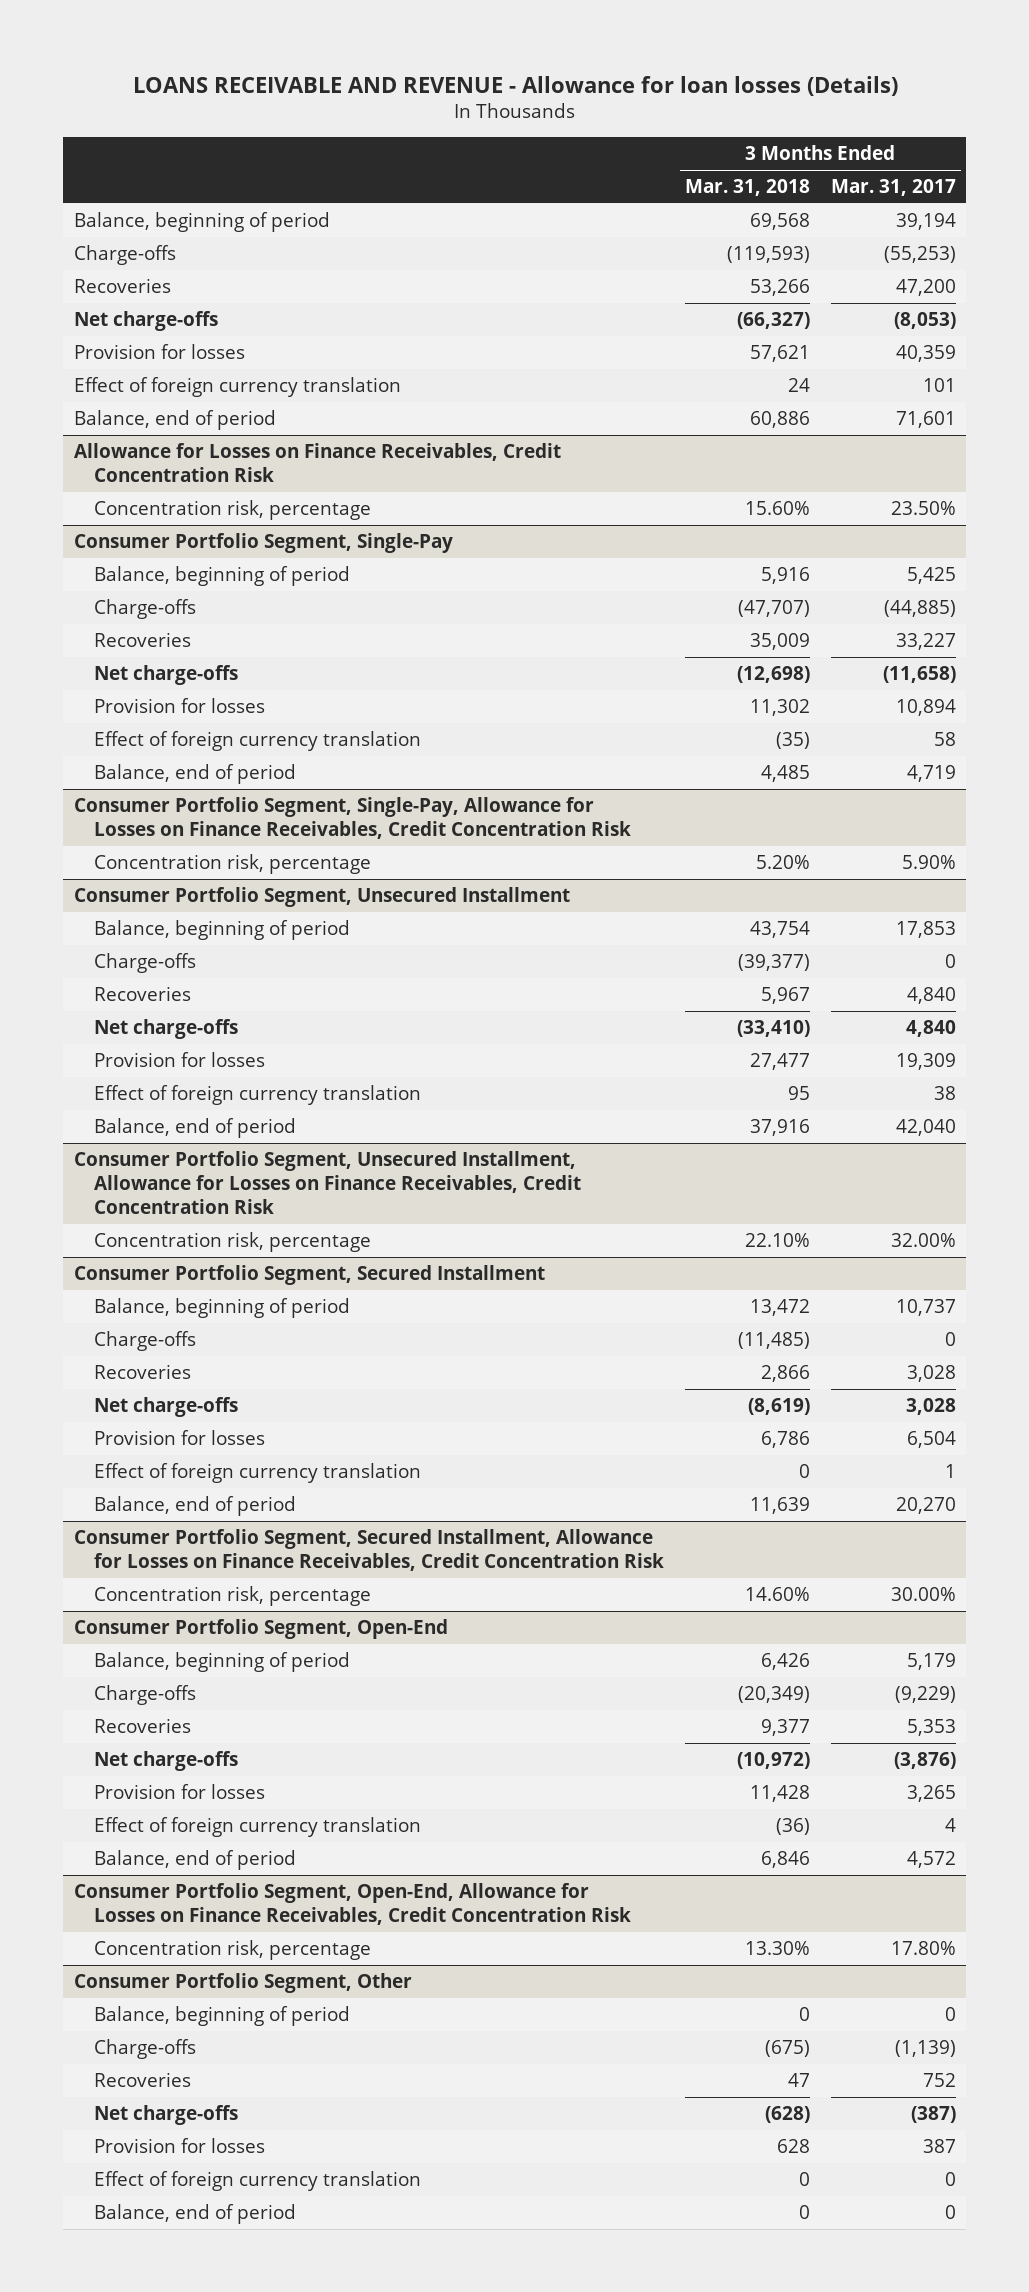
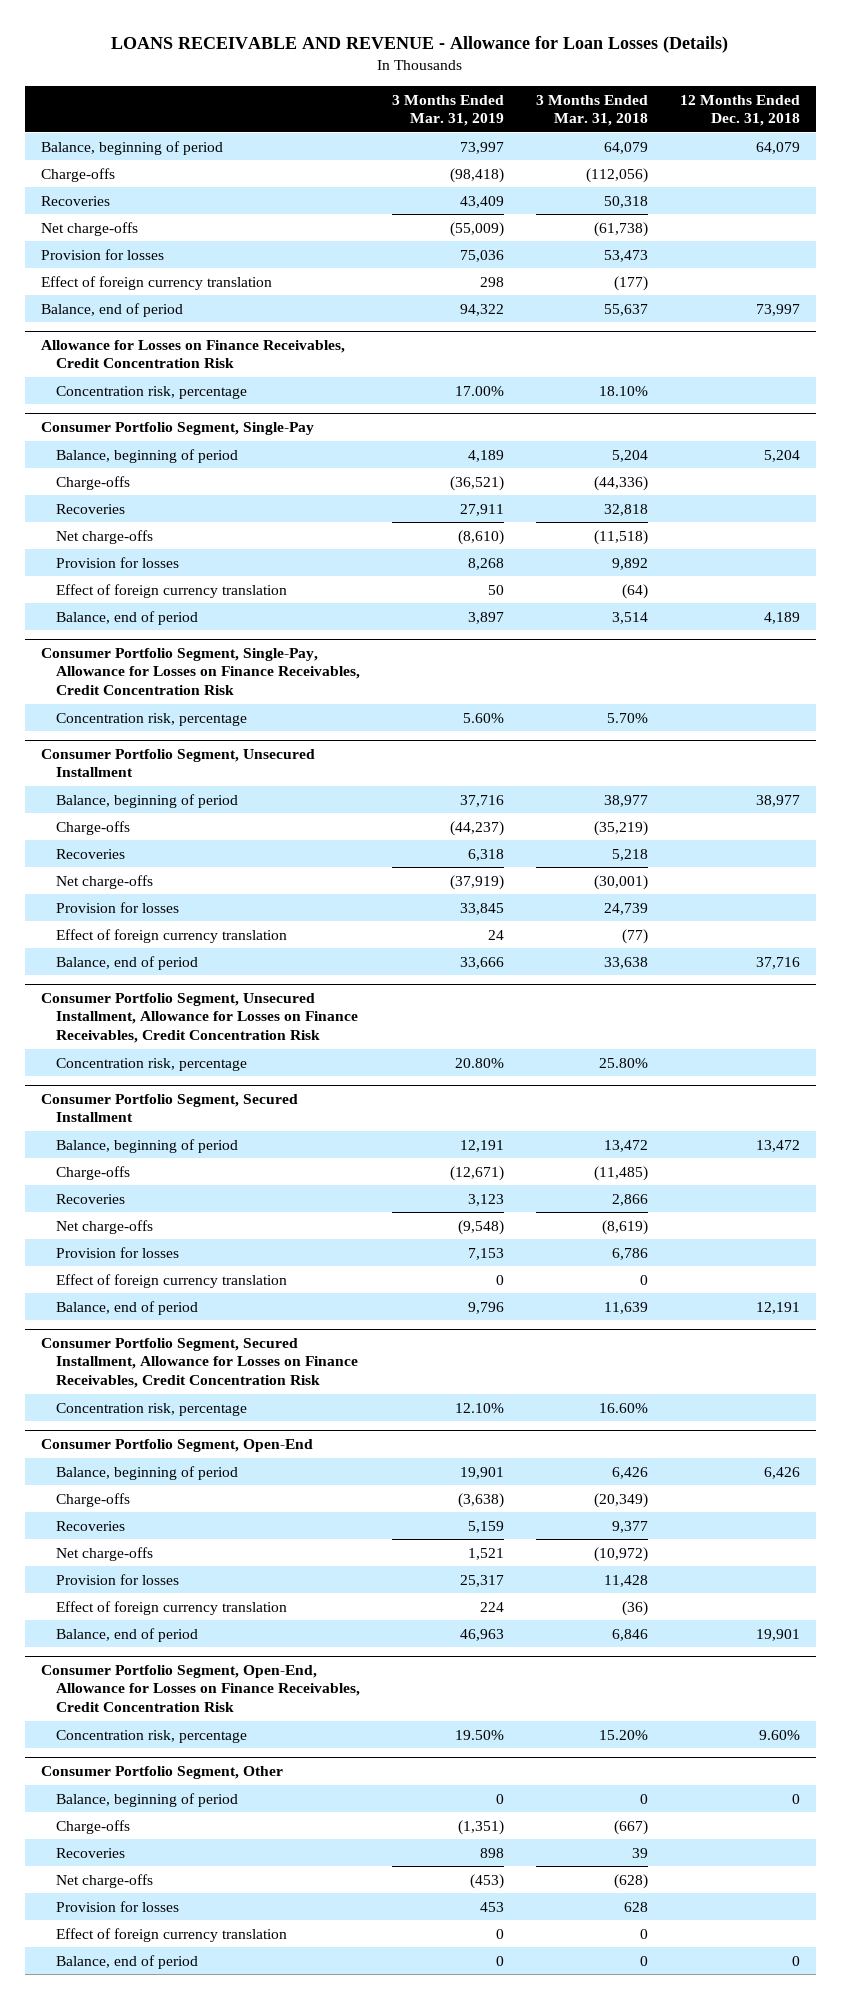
- LOANS RECEIVABLE AND REVENUE - Allowance for loan losses (Details)
+ LOANS RECEIVABLE AND REVENUE - Allowance for Loan Losses (Details)
- | 3 Months Ended Mar. 31, 2018 | 3 Months Ended Mar. 31, 2017
+ | 3 Months Ended Mar. 31, 2019 | 3 Months Ended Mar. 31, 2018 | 12 Months Ended Dec. 31, 2018
- Balance, beginning of period | 69,568 | 39,194
- Charge-offs | (119,593) | (55,253)
- Recoveries | 53,266 | 47,200
- Net charge-offs | (66,327) | (8,053)
- Provision for losses | 57,621 | 40,359
- Effect of foreign currency translation | 24 | 101
- Balance, end of period | 60,886 | 71,601
+ Balance, beginning of period | 73,997 | 64,079 | 64,079
+ Charge-offs | (98,418) | (112,056) |
+ Recoveries | 43,409 | 50,318 |
+ Net charge-offs | (55,009) | (61,738) |
+ Provision for losses | 75,036 | 53,473 |
+ Effect of foreign currency translation | 298 | (177) |
+ Balance, end of period | 94,322 | 55,637 | 73,997
@ Allowance for Losses on Finance Receivables, Credit Concentration Risk
- Concentration risk, percentage | 15.60% | 23.50%
+ Concentration risk, percentage | 17.00% | 18.10% |
@ Consumer Portfolio Segment, Single-Pay
- Balance, beginning of period | 5,916 | 5,425
- Charge-offs | (47,707) | (44,885)
- Recoveries | 35,009 | 33,227
- Net charge-offs | (12,698) | (11,658)
- Provision for losses | 11,302 | 10,894
- Effect of foreign currency translation | (35) | 58
- Balance, end of period | 4,485 | 4,719
+ Balance, beginning of period | 4,189 | 5,204 | 5,204
+ Charge-offs | (36,521) | (44,336) |
+ Recoveries | 27,911 | 32,818 |
+ Net charge-offs | (8,610) | (11,518) |
+ Provision for losses | 8,268 | 9,892 |
+ Effect of foreign currency translation | 50 | (64) |
+ Balance, end of period | 3,897 | 3,514 | 4,189
@ Consumer Portfolio Segment, Single-Pay, Allowance for Losses on Finance Receivables, Credit Concentration Risk
- Concentration risk, percentage | 5.20% | 5.90%
+ Concentration risk, percentage | 5.60% | 5.70% |
@ Consumer Portfolio Segment, Unsecured Installment
- Balance, beginning of period | 43,754 | 17,853
- Charge-offs | (39,377) | 0
- Recoveries | 5,967 | 4,840
- Net charge-offs | (33,410) | 4,840
- Provision for losses | 27,477 | 19,309
- Effect of foreign currency translation | 95 | 38
- Balance, end of period | 37,916 | 42,040
+ Balance, beginning of period | 37,716 | 38,977 | 38,977
+ Charge-offs | (44,237) | (35,219) |
+ Recoveries | 6,318 | 5,218 |
+ Net charge-offs | (37,919) | (30,001) |
+ Provision for losses | 33,845 | 24,739 |
+ Effect of foreign currency translation | 24 | (77) |
+ Balance, end of period | 33,666 | 33,638 | 37,716
@ Consumer Portfolio Segment, Unsecured Installment, Allowance for Losses on Finance Receivables, Credit Concentration Risk
- Concentration risk, percentage | 22.10% | 32.00%
+ Concentration risk, percentage | 20.80% | 25.80% |
@ Consumer Portfolio Segment, Secured Installment, Allowance for Losses on Finance Receivables, Credit Concentration Risk
- Concentration risk, percentage | 14.60% | 30.00%
+ Concentration risk, percentage | 12.10% | 16.60% |
@ Consumer Portfolio Segment, Open-End, Allowance for Losses on Finance Receivables, Credit Concentration Risk
- Concentration risk, percentage | 13.30% | 17.80%
+ Concentration risk, percentage | 19.50% | 15.20% | 9.60%
@ Consumer Portfolio Segment, Other
- Charge-offs | (675) | (1,139)
- Recoveries | 47 | 752
+ Charge-offs | (1,351) | (667) |
+ Recoveries | 898 | 39 |

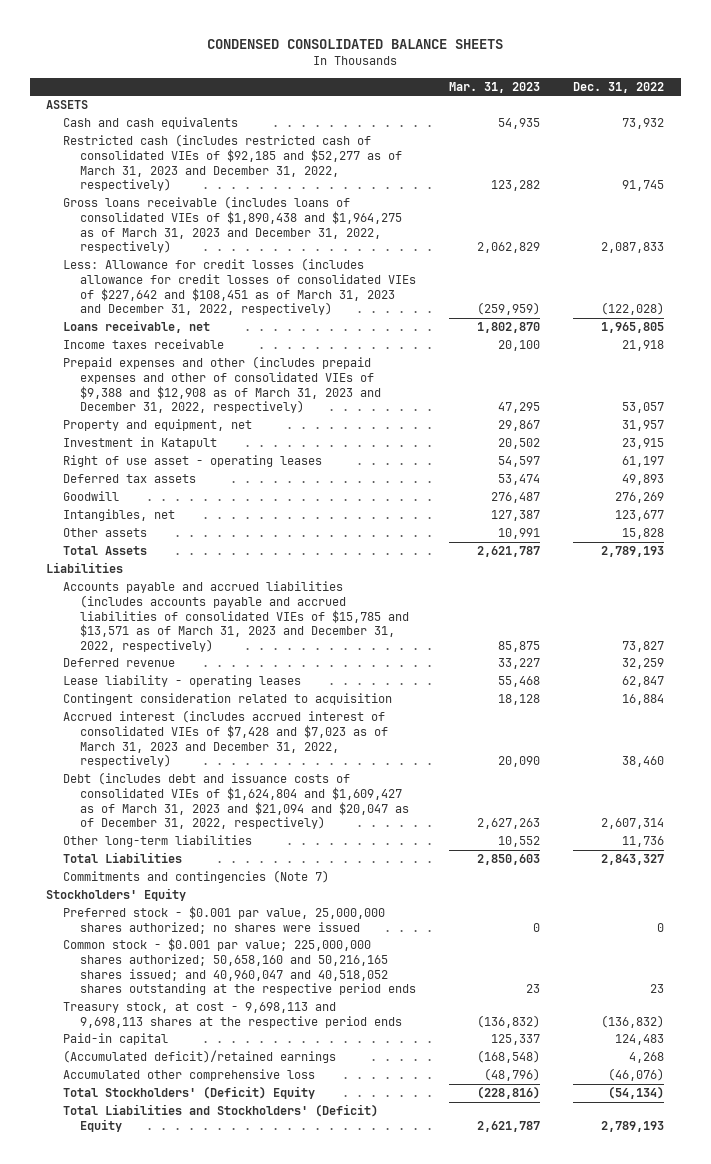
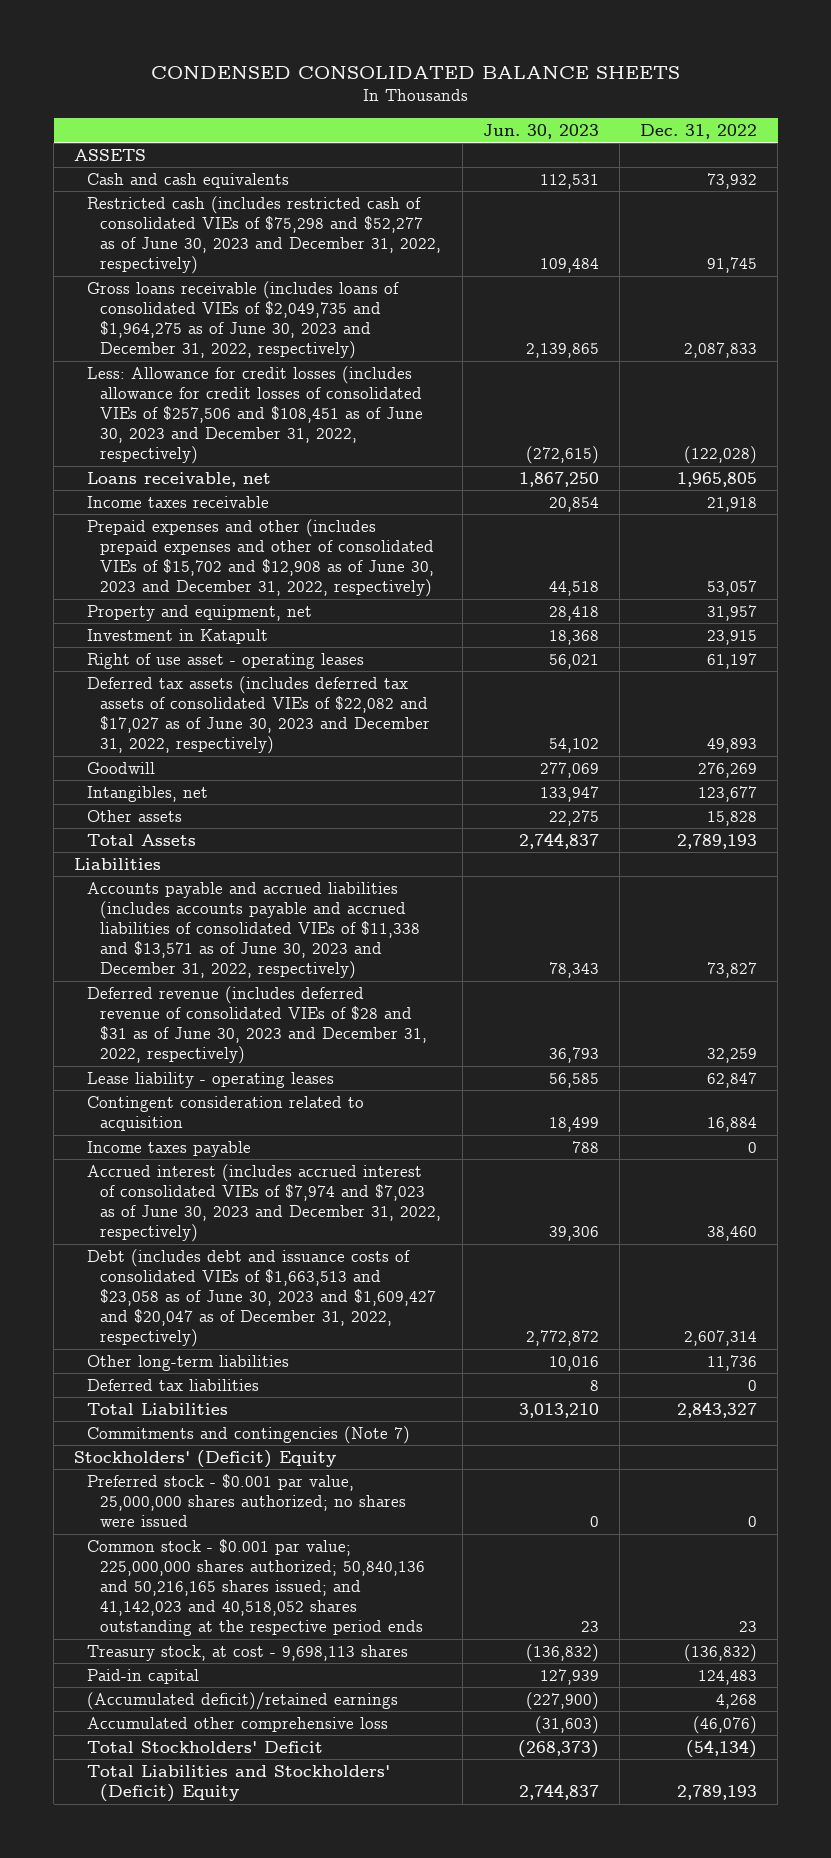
- | Mar. 31, 2023 | Dec. 31, 2022
+ | Jun. 30, 2023 | Dec. 31, 2022
- Restricted cash (includes restricted cash of consolidated VIEs of $92,185 and $52,277 as of March 31, 2023 and December 31, 2022, respectively) | 123,282 | 91,745
- Gross loans receivable (includes loans of consolidated VIEs of $1,890,438 and $1,964,275 as of March 31, 2023 and December 31, 2022, respectively) | 2,062,829 | 2,087,833
- Less: Allowance for credit losses (includes allowance for credit losses of consolidated VIEs of $227,642 and $108,451 as of March 31, 2023 and December 31, 2022, respectively) | (259,959) | (122,028)
+ Restricted cash (includes restricted cash of consolidated VIEs of $75,298 and $52,277 as of June 30, 2023 and December 31, 2022, respectively) | 109,484 | 91,745
+ Gross loans receivable (includes loans of consolidated VIEs of $2,049,735 and $1,964,275 as of June 30, 2023 and December 31, 2022, respectively) | 2,139,865 | 2,087,833
+ Less: Allowance for credit losses (includes allowance for credit losses of consolidated VIEs of $257,506 and $108,451 as of June 30, 2023 and December 31, 2022, respectively) | (272,615) | (122,028)
- Prepaid expenses and other (includes prepaid expenses and other of consolidated VIEs of $9,388 and $12,908 as of March 31, 2023 and December 31, 2022, respectively) | 47,295 | 53,057
+ Prepaid expenses and other (includes prepaid expenses and other of consolidated VIEs of $15,702 and $12,908 as of June 30, 2023 and December 31, 2022, respectively) | 44,518 | 53,057
- Deferred tax assets | 53,474 | 49,893
+ Deferred tax assets (includes deferred tax assets of consolidated VIEs of $22,082 and $17,027 as of June 30, 2023 and December 31, 2022, respectively) | 54,102 | 49,893
- Accounts payable and accrued liabilities (includes accounts payable and accrued liabilities of consolidated VIEs of $15,785 and $13,571 as of March 31, 2023 and December 31, 2022, respectively) | 85,875 | 73,827
- Deferred revenue | 33,227 | 32,259
+ Accounts payable and accrued liabilities (includes accounts payable and accrued liabilities of consolidated VIEs of $11,338 and $13,571 as of June 30, 2023 and December 31, 2022, respectively) | 78,343 | 73,827
+ Deferred revenue (includes deferred revenue of consolidated VIEs of $28 and $31 as of June 30, 2023 and December 31, 2022, respectively) | 36,793 | 32,259
- Accrued interest (includes accrued interest of consolidated VIEs of $7,428 and $7,023 as of March 31, 2023 and December 31, 2022, respectively) | 20,090 | 38,460
- Debt (includes debt and issuance costs of consolidated VIEs of $1,624,804 and $1,609,427 as of March 31, 2023 and $21,094 and $20,047 as of December 31, 2022, respectively) | 2,627,263 | 2,607,314
+ Income taxes payable | 788 | 0
+ Accrued interest (includes accrued interest of consolidated VIEs of $7,974 and $7,023 as of June 30, 2023 and December 31, 2022, respectively) | 39,306 | 38,460
+ Debt (includes debt and issuance costs of consolidated VIEs of $1,663,513 and $23,058 as of June 30, 2023 and $1,609,427 and $20,047 as of December 31, 2022, respectively) | 2,772,872 | 2,607,314
+ Deferred tax liabilities | 8 | 0
- Stockholders' Equity
+ Stockholders' (Deficit) Equity
- Common stock - $0.001 par value; 225,000,000 shares authorized; 50,658,160 and 50,216,165 shares issued; and 40,960,047 and 40,518,052 shares outstanding at the respective period ends | 23 | 23
- Treasury stock, at cost - 9,698,113 and 9,698,113 shares at the respective period ends | (136,832) | (136,832)
+ Common stock - $0.001 par value; 225,000,000 shares authorized; 50,840,136 and 50,216,165 shares issued; and 41,142,023 and 40,518,052 shares outstanding at the respective period ends | 23 | 23
+ Treasury stock, at cost - 9,698,113 shares | (136,832) | (136,832)
- Total Stockholders' (Deficit) Equity | (228,816) | (54,134)
+ Total Stockholders' Deficit | (268,373) | (54,134)

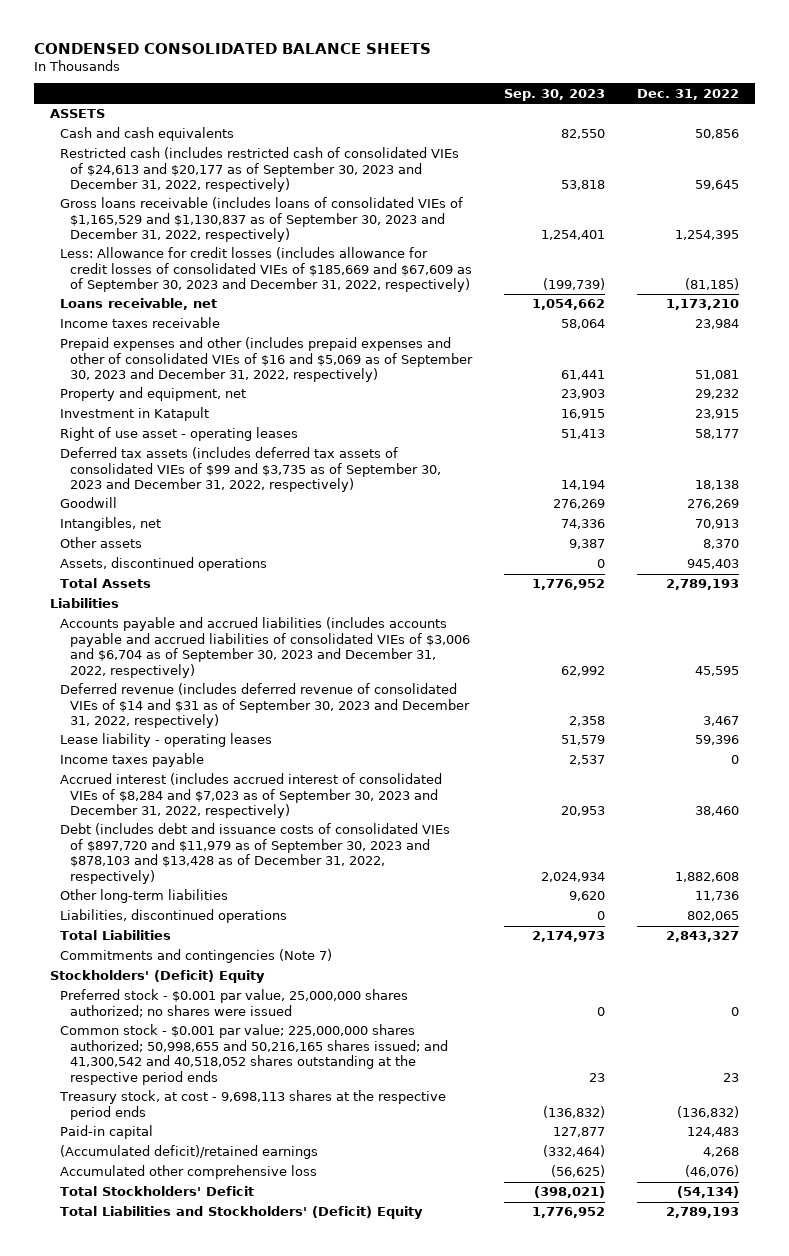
- | Jun. 30, 2023 | Dec. 31, 2022
+ | Sep. 30, 2023 | Dec. 31, 2022
- Cash and cash equivalents | 112,531 | 73,932
- Restricted cash (includes restricted cash of consolidated VIEs of $75,298 and $52,277 as of June 30, 2023 and December 31, 2022, respectively) | 109,484 | 91,745
- Gross loans receivable (includes loans of consolidated VIEs of $2,049,735 and $1,964,275 as of June 30, 2023 and December 31, 2022, respectively) | 2,139,865 | 2,087,833
- Less: Allowance for credit losses (includes allowance for credit losses of consolidated VIEs of $257,506 and $108,451 as of June 30, 2023 and December 31, 2022, respectively) | (272,615) | (122,028)
- Loans receivable, net | 1,867,250 | 1,965,805
- Income taxes receivable | 20,854 | 21,918
- Prepaid expenses and other (includes prepaid expenses and other of consolidated VIEs of $15,702 and $12,908 as of June 30, 2023 and December 31, 2022, respectively) | 44,518 | 53,057
- Property and equipment, net | 28,418 | 31,957
+ Cash and cash equivalents | 82,550 | 50,856
+ Restricted cash (includes restricted cash of consolidated VIEs of $24,613 and $20,177 as of September 30, 2023 and December 31, 2022, respectively) | 53,818 | 59,645
+ Gross loans receivable (includes loans of consolidated VIEs of $1,165,529 and $1,130,837 as of September 30, 2023 and December 31, 2022, respectively) | 1,254,401 | 1,254,395
+ Less: Allowance for credit losses (includes allowance for credit losses of consolidated VIEs of $185,669 and $67,609 as of September 30, 2023 and December 31, 2022, respectively) | (199,739) | (81,185)
+ Loans receivable, net | 1,054,662 | 1,173,210
+ Income taxes receivable | 58,064 | 23,984
+ Prepaid expenses and other (includes prepaid expenses and other of consolidated VIEs of $16 and $5,069 as of September 30, 2023 and December 31, 2022, respectively) | 61,441 | 51,081
+ Property and equipment, net | 23,903 | 29,232
- Right of use asset - operating leases | 56,021 | 61,197
- Deferred tax assets (includes deferred tax assets of consolidated VIEs of $22,082 and $17,027 as of June 30, 2023 and December 31, 2022, respectively) | 54,102 | 49,893
+ Right of use asset - operating leases | 51,413 | 58,177
+ Deferred tax assets (includes deferred tax assets of consolidated VIEs of $99 and $3,735 as of September 30, 2023 and December 31, 2022, respectively) | 14,194 | 18,138
- Intangibles, net | 133,947 | 123,677
- Other assets | 22,275 | 15,828
+ Intangibles, net | 74,336 | 70,913
+ Other assets | 9,387 | 8,370
+ Assets, discontinued operations | 0 | 945,403
- Accounts payable and accrued liabilities (includes accounts payable and accrued liabilities of consolidated VIEs of $11,338 and $13,571 as of June 30, 2023 and December 31, 2022, respectively) | 78,343 | 73,827
- Deferred revenue (includes deferred revenue of consolidated VIEs of $28 and $31 as of June 30, 2023 and December 31, 2022, respectively) | 36,793 | 32,259
- Lease liability - operating leases | 56,585 | 62,847
- Contingent consideration related to acquisition | 18,499 | 16,884
+ Accounts payable and accrued liabilities (includes accounts payable and accrued liabilities of consolidated VIEs of $3,006 and $6,704 as of September 30, 2023 and December 31, 2022, respectively) | 62,992 | 45,595
+ Deferred revenue (includes deferred revenue of consolidated VIEs of $14 and $31 as of September 30, 2023 and December 31, 2022, respectively) | 2,358 | 3,467
+ Lease liability - operating leases | 51,579 | 59,396
- Accrued interest (includes accrued interest of consolidated VIEs of $7,974 and $7,023 as of June 30, 2023 and December 31, 2022, respectively) | 39,306 | 38,460
- Debt (includes debt and issuance costs of consolidated VIEs of $1,663,513 and $23,058 as of June 30, 2023 and $1,609,427 and $20,047 as of December 31, 2022, respectively) | 2,772,872 | 2,607,314
+ Accrued interest (includes accrued interest of consolidated VIEs of $8,284 and $7,023 as of September 30, 2023 and December 31, 2022, respectively) | 20,953 | 38,460
+ Debt (includes debt and issuance costs of consolidated VIEs of $897,720 and $11,979 as of September 30, 2023 and $878,103 and $13,428 as of December 31, 2022, respectively) | 2,024,934 | 1,882,608
- Deferred tax liabilities | 8 | 0
+ Liabilities, discontinued operations | 0 | 802,065
- Common stock - $0.001 par value; 225,000,000 shares authorized; 50,840,136 and 50,216,165 shares issued; and 41,142,023 and 40,518,052 shares outstanding at the respective period ends | 23 | 23
- Treasury stock, at cost - 9,698,113 shares | (136,832) | (136,832)
+ Common stock - $0.001 par value; 225,000,000 shares authorized; 50,998,655 and 50,216,165 shares issued; and 41,300,542 and 40,518,052 shares outstanding at the respective period ends | 23 | 23
+ Treasury stock, at cost - 9,698,113 shares at the respective period ends | (136,832) | (136,832)

